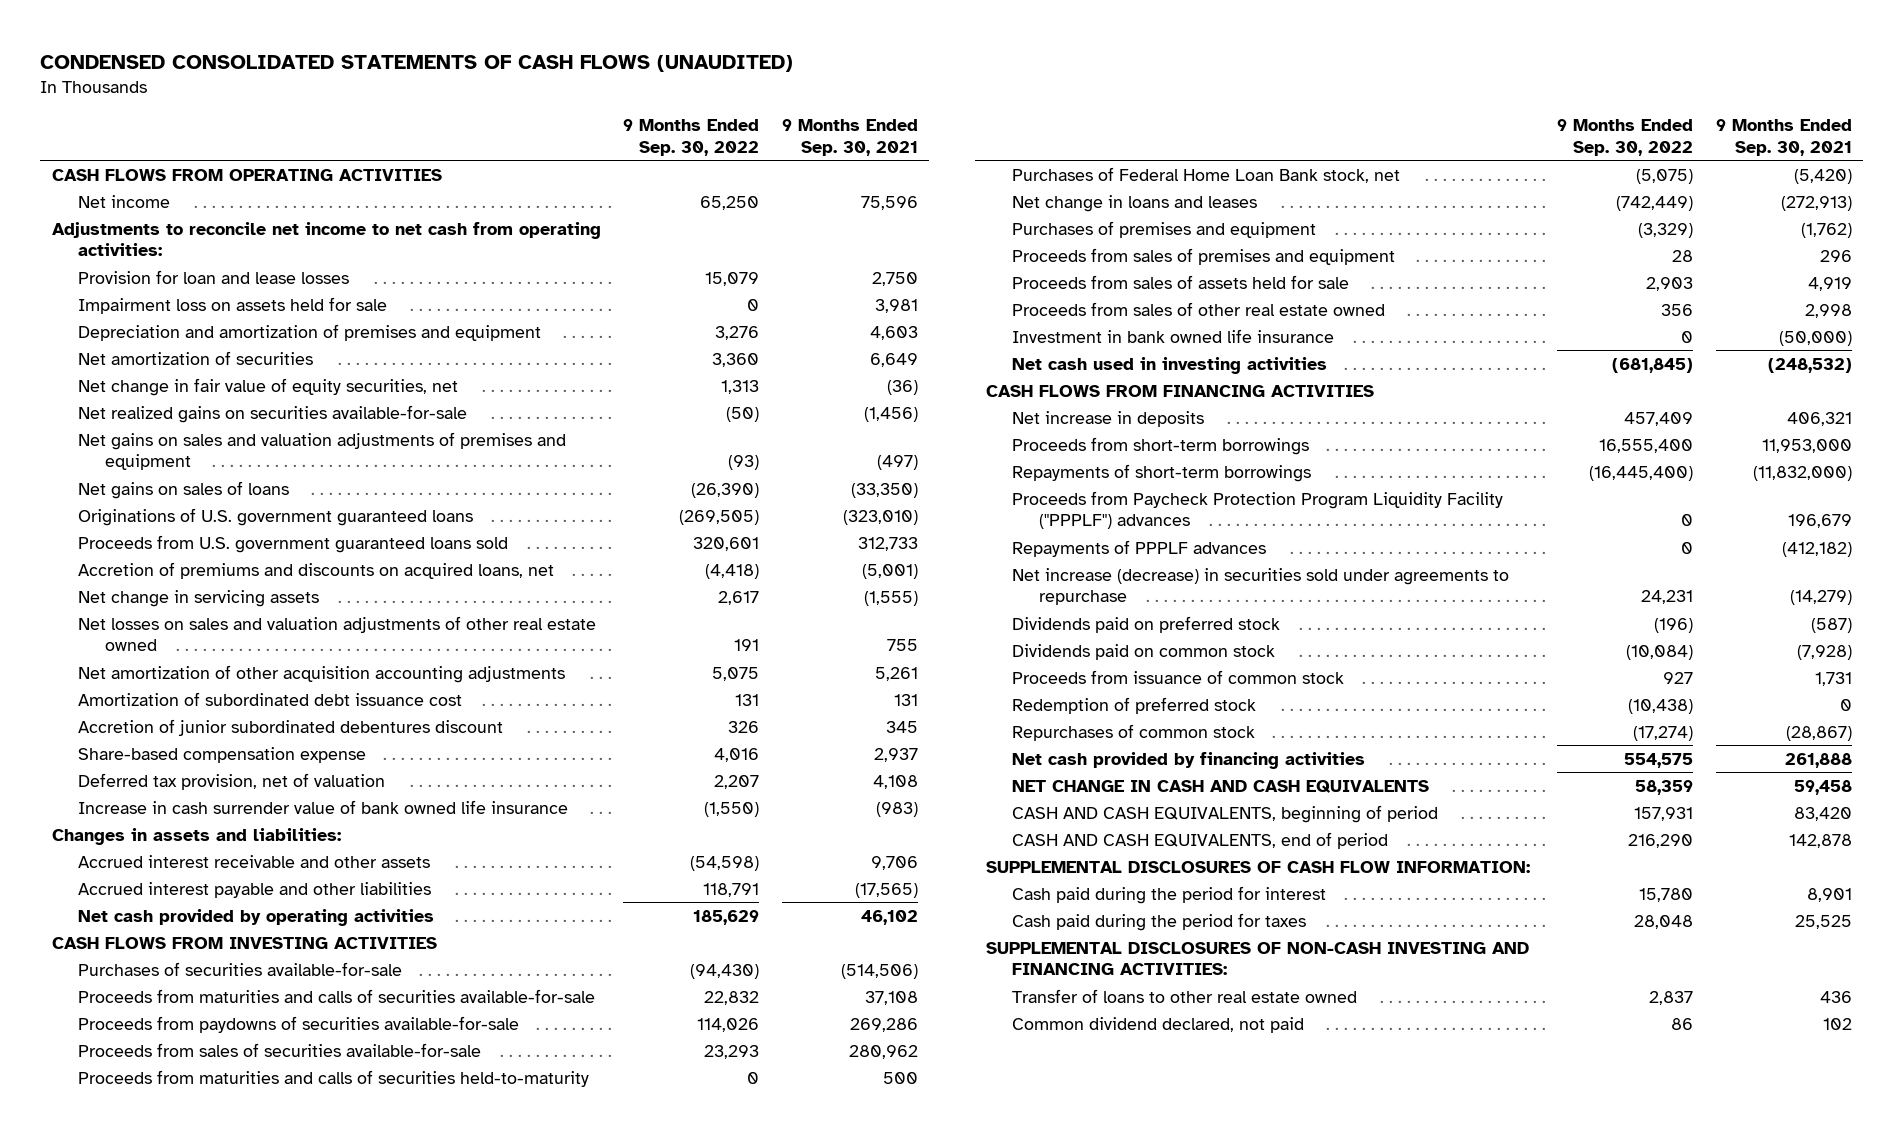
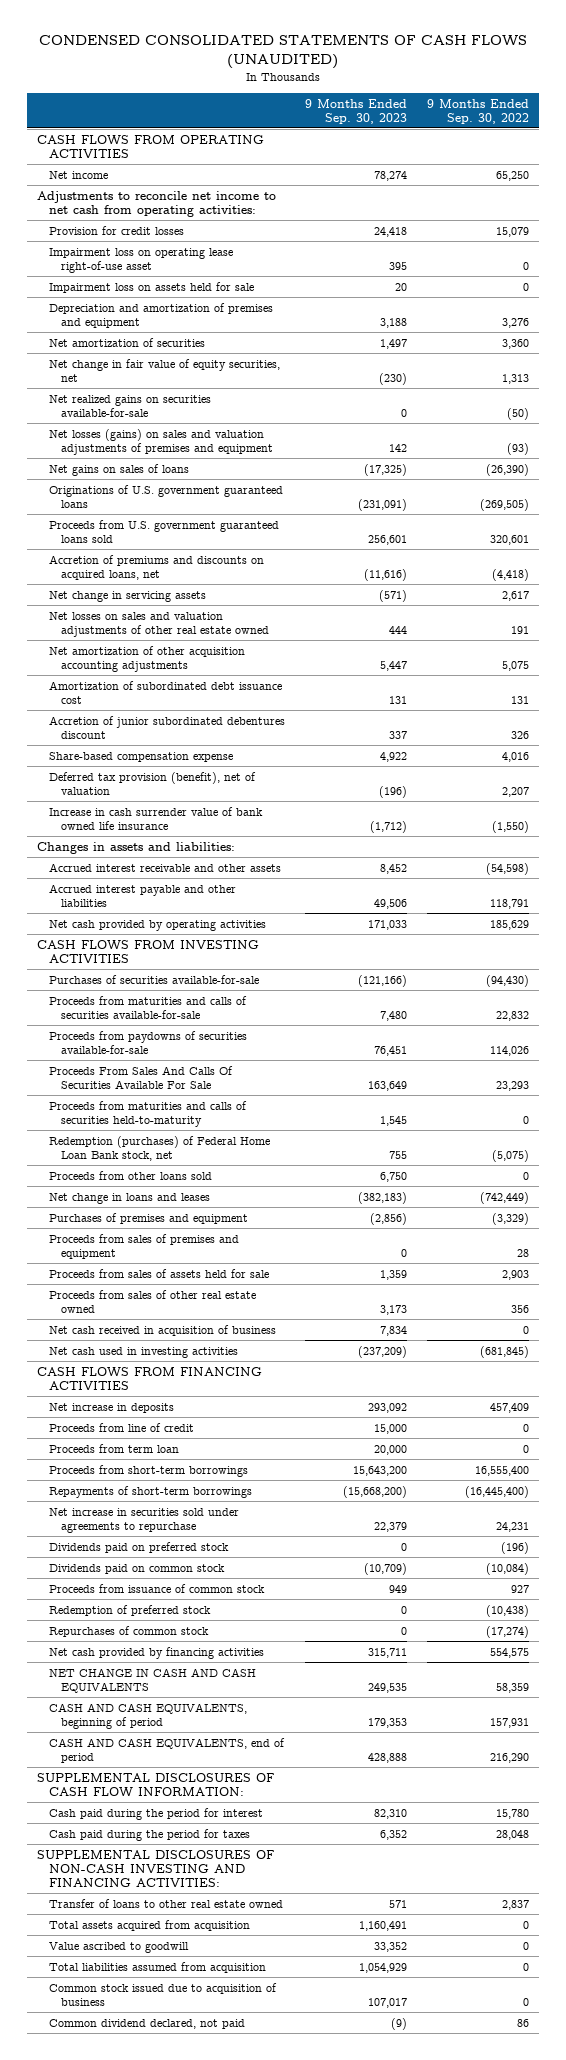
- | 9 Months Ended Sep. 30, 2022 | 9 Months Ended Sep. 30, 2021
+ | 9 Months Ended Sep. 30, 2023 | 9 Months Ended Sep. 30, 2022
- Provision for loan and lease losses | 15,079 | 2,750
+ Provision for credit losses | 24,418 | 15,079
+ Impairment loss on operating lease right-of-use asset | 395 | 0
- Net gains on sales and valuation adjustments of premises and equipment | (93) | (497)
+ Net losses (gains) on sales and valuation adjustments of premises and equipment | 142 | (93)
- Deferred tax provision, net of valuation | 2,207 | 4,108
+ Deferred tax provision (benefit), net of valuation | (196) | 2,207
- Proceeds from sales of securities available-for-sale | 23,293 | 280,962
+ Proceeds From Sales And Calls Of Securities Available For Sale | 163,649 | 23,293
- Purchases of Federal Home Loan Bank stock, net | (5,075) | (5,420)
+ Redemption (purchases) of Federal Home Loan Bank stock, net | 755 | (5,075)
+ Proceeds from other loans sold | 6,750 | 0
- Investment in bank owned life insurance | 0 | (50,000)
+ Net cash received in acquisition of business | 7,834 | 0
+ Proceeds from line of credit | 15,000 | 0
+ Proceeds from term loan | 20,000 | 0
- Proceeds from Paycheck Protection Program Liquidity Facility ("PPPLF") advances | 0 | 196,679
- Repayments of PPPLF advances | 0 | (412,182)
- Net increase (decrease) in securities sold under agreements to repurchase | 24,231 | (14,279)
+ Net increase in securities sold under agreements to repurchase | 22,379 | 24,231
+ Total assets acquired from acquisition | 1,160,491 | 0
+ Value ascribed to goodwill | 33,352 | 0
+ Total liabilities assumed from acquisition | 1,054,929 | 0
+ Common stock issued due to acquisition of business | 107,017 | 0

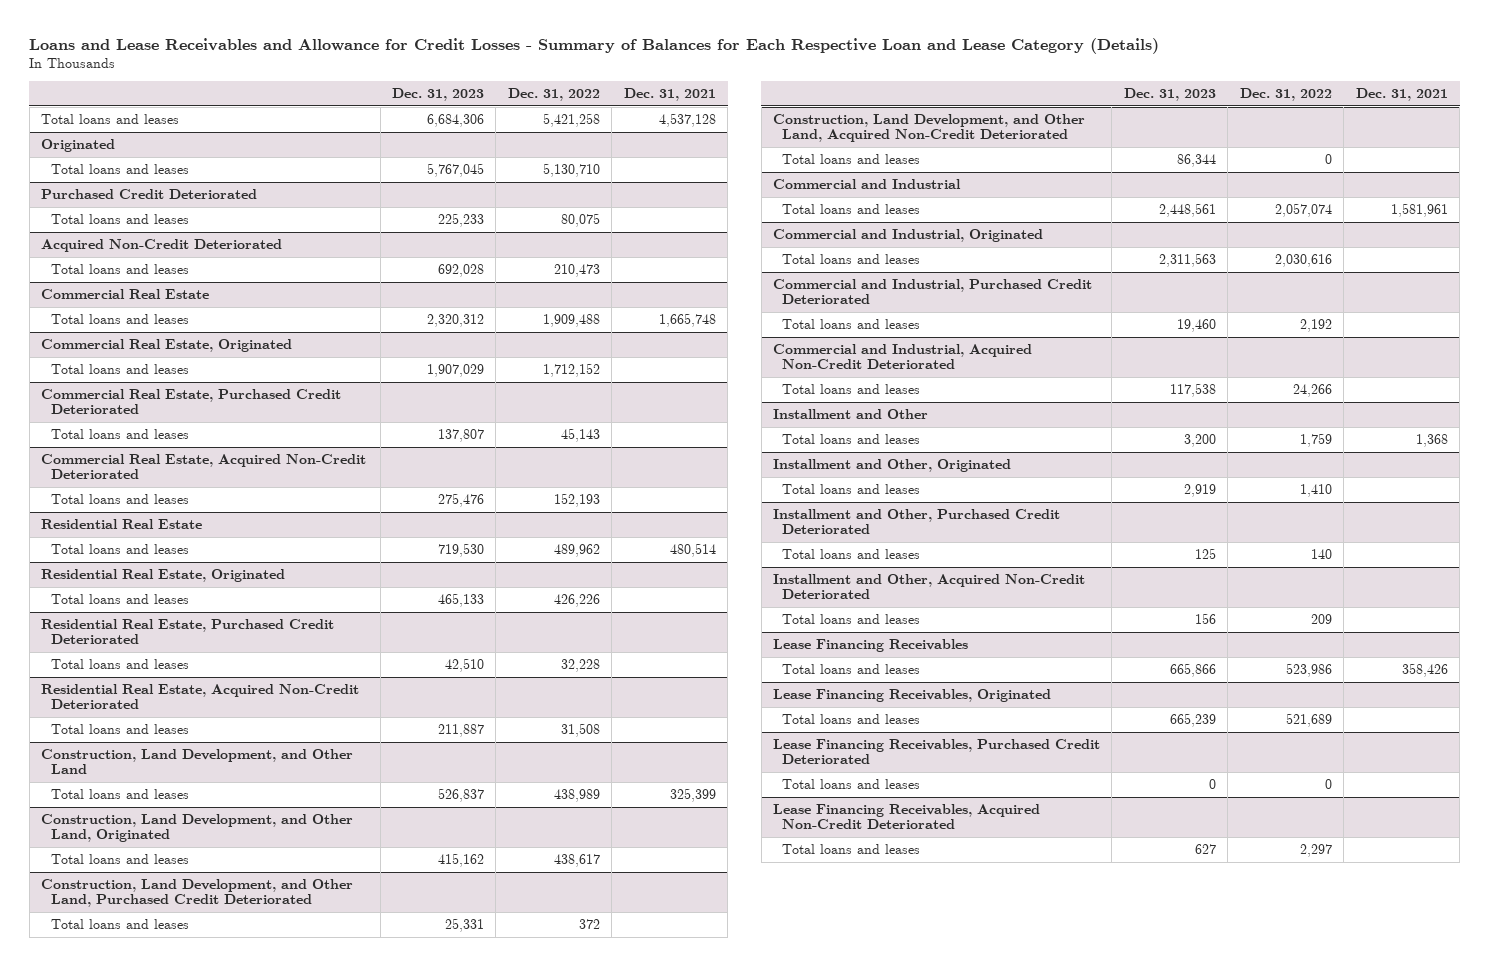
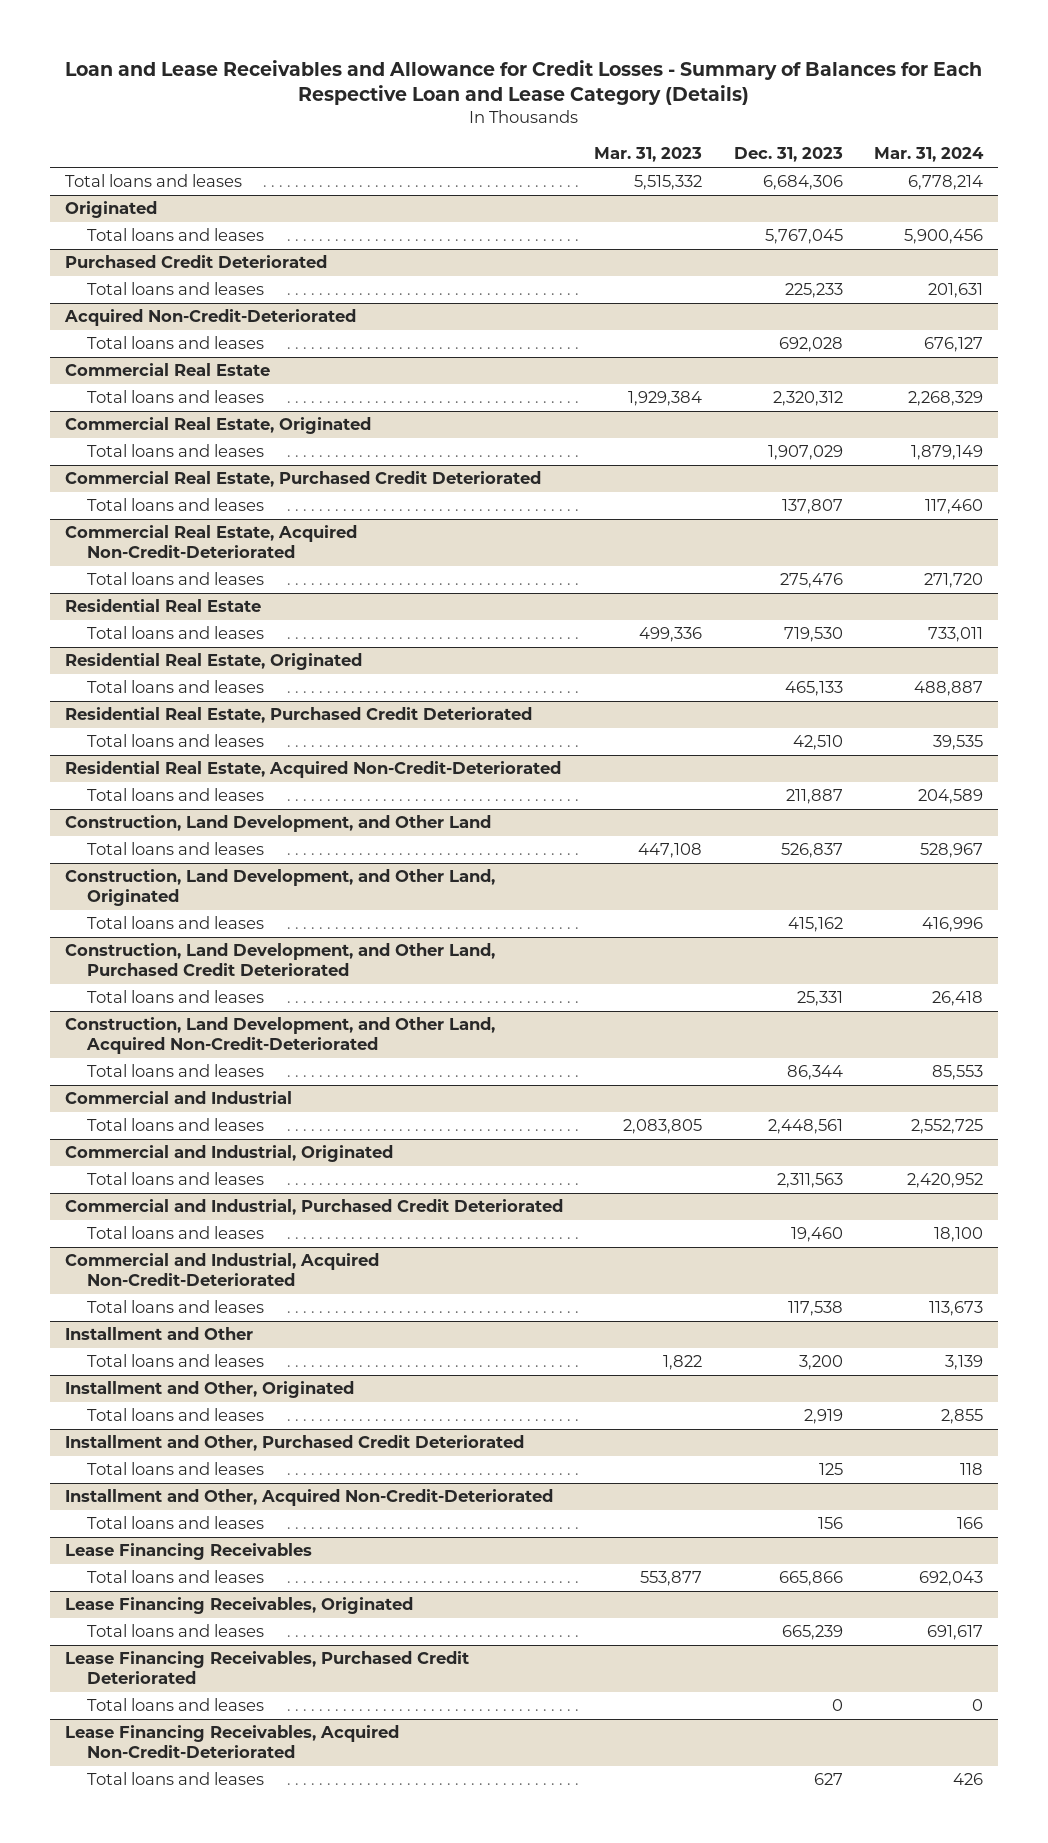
- Loans and Lease Receivables and Allowance for Credit Losses - Summary of Balances for Each Respective Loan and Lease Category (Details)
+ Loan and Lease Receivables and Allowance for Credit Losses - Summary of Balances for Each Respective Loan and Lease Category (Details)
- | Dec. 31, 2023 | Dec. 31, 2022 | Dec. 31, 2021
+ | Mar. 31, 2023 | Dec. 31, 2023 | Mar. 31, 2024
- Acquired Non-Credit Deteriorated
+ Acquired Non-Credit-Deteriorated
- Commercial Real Estate, Acquired Non-Credit Deteriorated
+ Commercial Real Estate, Acquired Non-Credit-Deteriorated
- Residential Real Estate, Acquired Non-Credit Deteriorated
+ Residential Real Estate, Acquired Non-Credit-Deteriorated
- Construction, Land Development, and Other Land, Acquired Non-Credit Deteriorated
+ Construction, Land Development, and Other Land, Acquired Non-Credit-Deteriorated
- Commercial and Industrial, Acquired Non-Credit Deteriorated
+ Commercial and Industrial, Acquired Non-Credit-Deteriorated
- Installment and Other, Acquired Non-Credit Deteriorated
+ Installment and Other, Acquired Non-Credit-Deteriorated
- Lease Financing Receivables, Acquired Non-Credit Deteriorated
+ Lease Financing Receivables, Acquired Non-Credit-Deteriorated

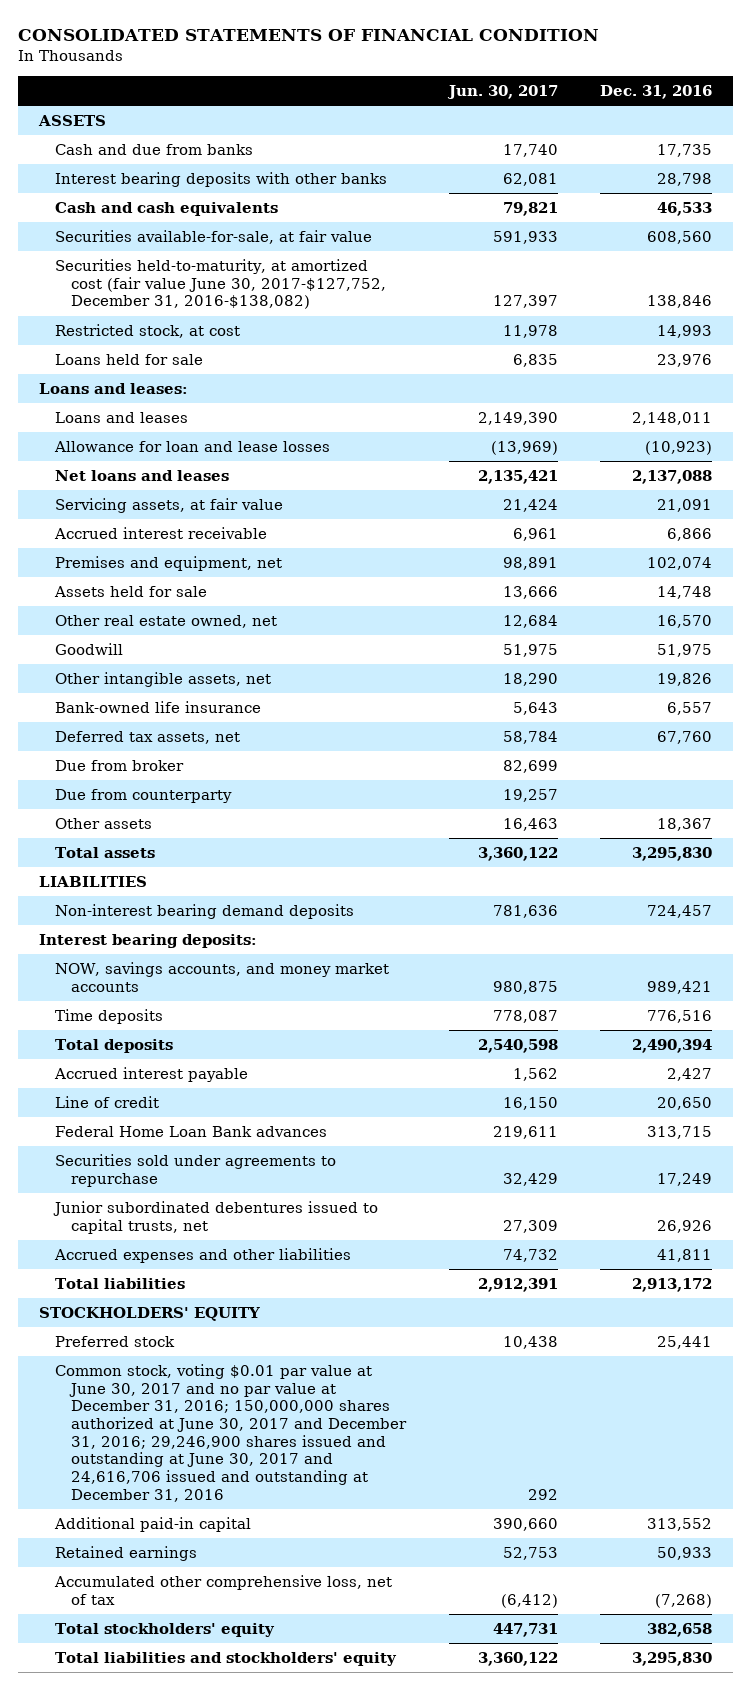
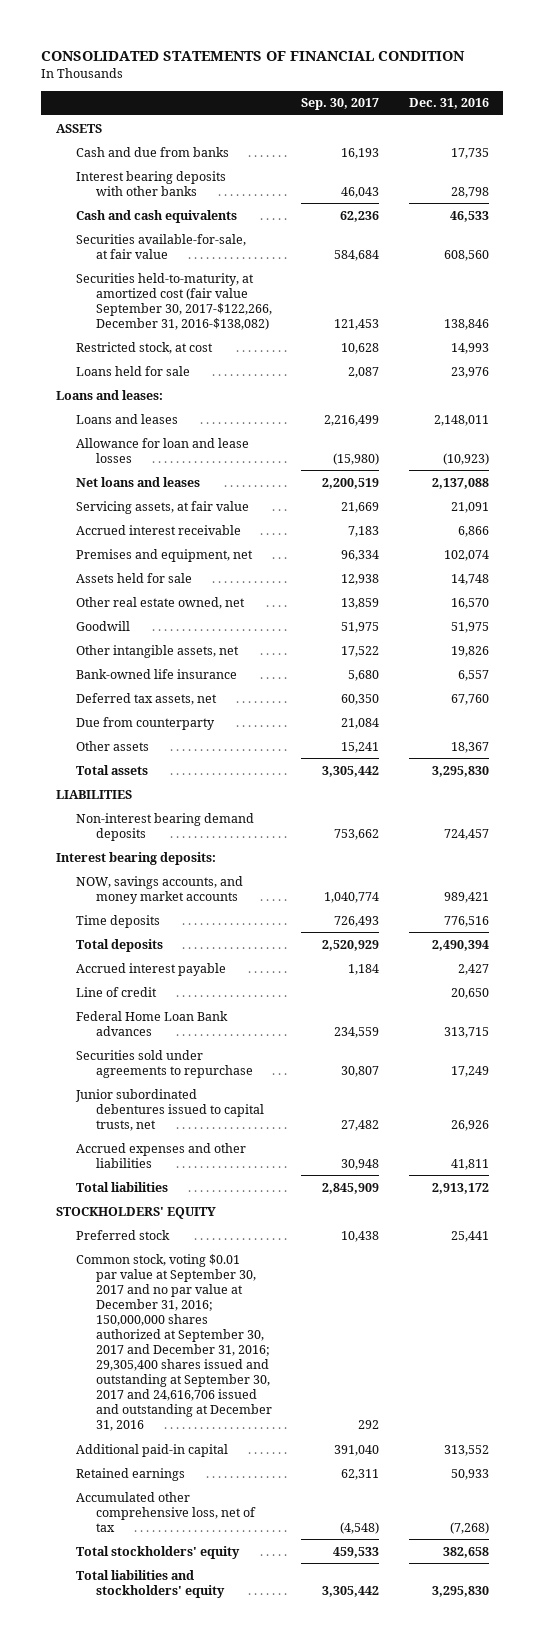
- | Jun. 30, 2017 | Dec. 31, 2016
+ | Sep. 30, 2017 | Dec. 31, 2016
- Securities held-to-maturity, at amortized cost (fair value June 30, 2017-$127,752, December 31, 2016-$138,082) | 127,397 | 138,846
+ Securities held-to-maturity, at amortized cost (fair value September 30, 2017-$122,266, December 31, 2016-$138,082) | 121,453 | 138,846
- Due from broker | 82,699 |
- Common stock, voting $0.01 par value at June 30, 2017 and no par value at December 31, 2016; 150,000,000 shares authorized at June 30, 2017 and December 31, 2016; 29,246,900 shares issued and outstanding at June 30, 2017 and 24,616,706 issued and outstanding at December 31, 2016 | 292 |
+ Common stock, voting $0.01 par value at September 30, 2017 and no par value at December 31, 2016; 150,000,000 shares authorized at September 30, 2017 and December 31, 2016; 29,305,400 shares issued and outstanding at September 30, 2017 and 24,616,706 issued and outstanding at December 31, 2016 | 292 |

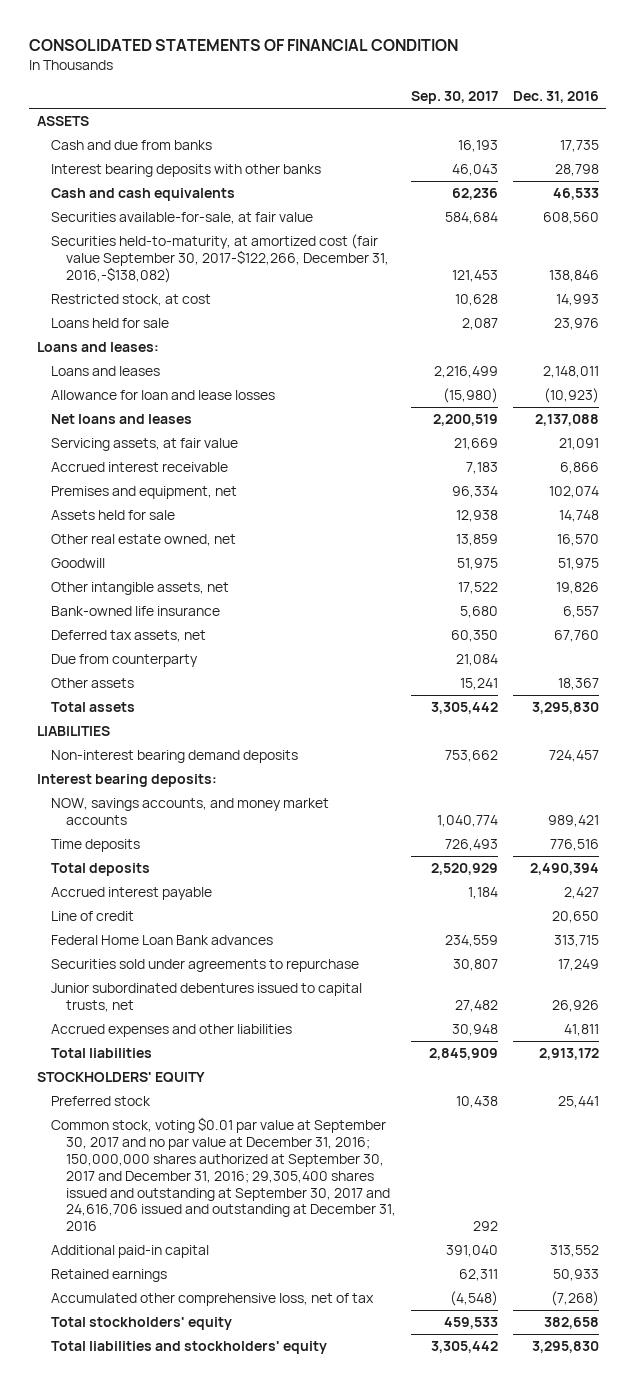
- Securities held-to-maturity, at amortized cost (fair value September 30, 2017-$122,266, December 31, 2016-$138,082) | 121,453 | 138,846
+ Securities held-to-maturity, at amortized cost (fair value September 30, 2017-$122,266, December 31, 2016,-$138,082) | 121,453 | 138,846

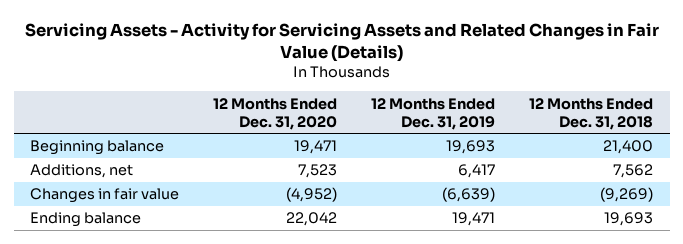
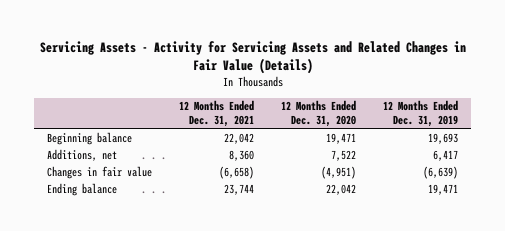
- | 12 Months Ended Dec. 31, 2020 | 12 Months Ended Dec. 31, 2019 | 12 Months Ended Dec. 31, 2018
+ | 12 Months Ended Dec. 31, 2021 | 12 Months Ended Dec. 31, 2020 | 12 Months Ended Dec. 31, 2019
- Additions, net | 7,523 | 6,417 | 7,562
- Changes in fair value | (4,952) | (6,639) | (9,269)
+ Additions, net | 8,360 | 7,522 | 6,417
+ Changes in fair value | (6,658) | (4,951) | (6,639)

